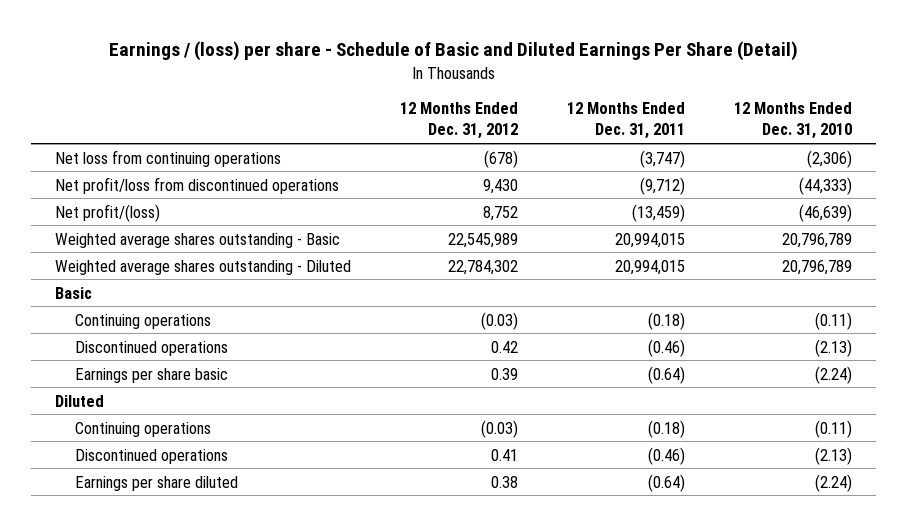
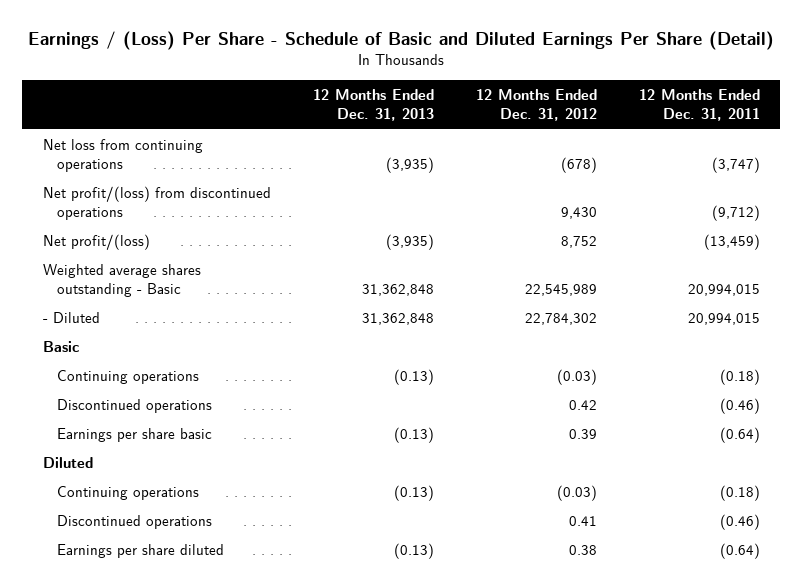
- Earnings / (loss) per share - Schedule of Basic and Diluted Earnings Per Share (Detail)
+ Earnings / (Loss) Per Share - Schedule of Basic and Diluted Earnings Per Share (Detail)
- | 12 Months Ended Dec. 31, 2012 | 12 Months Ended Dec. 31, 2011 | 12 Months Ended Dec. 31, 2010
+ | 12 Months Ended Dec. 31, 2013 | 12 Months Ended Dec. 31, 2012 | 12 Months Ended Dec. 31, 2011
- Net profit/loss from discontinued operations | 9,430 | (9,712) | (44,333)
+ Net profit/(loss) from discontinued operations | | 9,430 | (9,712)
- Weighted average shares outstanding - Diluted | 22,784,302 | 20,994,015 | 20,796,789
+ - Diluted | 31,362,848 | 22,784,302 | 20,994,015

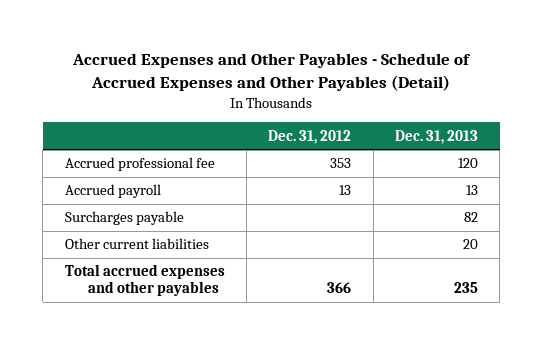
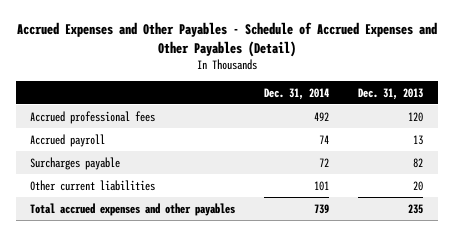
- | Dec. 31, 2012 | Dec. 31, 2013
+ | Dec. 31, 2014 | Dec. 31, 2013
- Accrued professional fee | 353 | 120
+ Accrued professional fees | 492 | 120

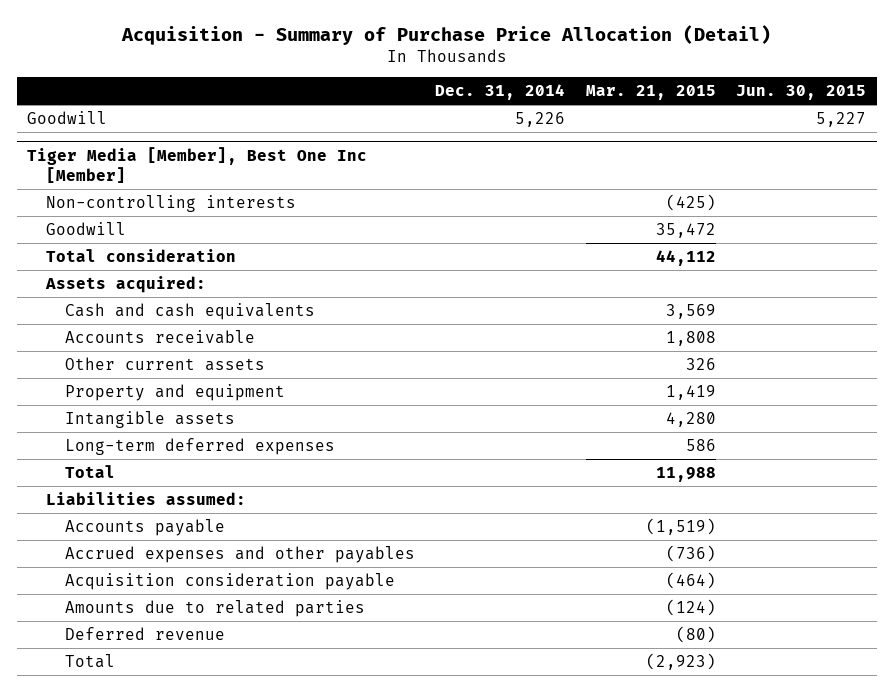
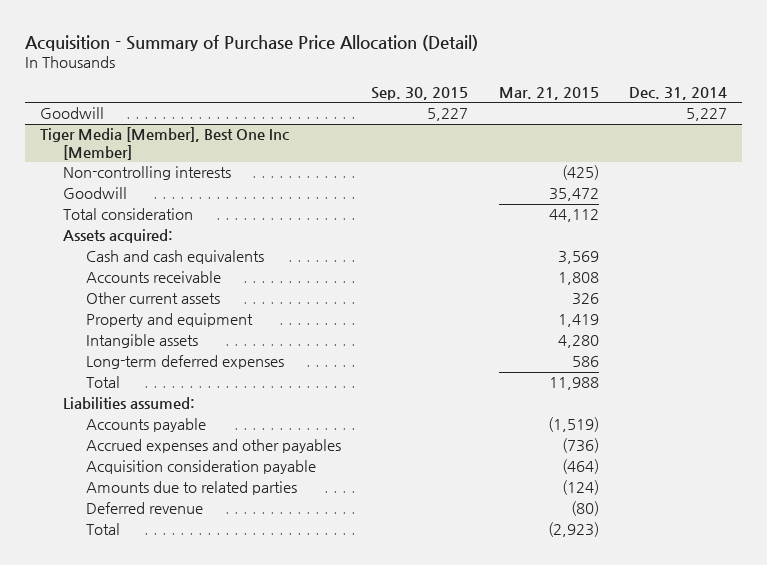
- | Dec. 31, 2014 | Mar. 21, 2015 | Jun. 30, 2015
+ | Sep. 30, 2015 | Mar. 21, 2015 | Dec. 31, 2014
- Goodwill | 5,226 | | 5,227
+ Goodwill | 5,227 | | 5,227

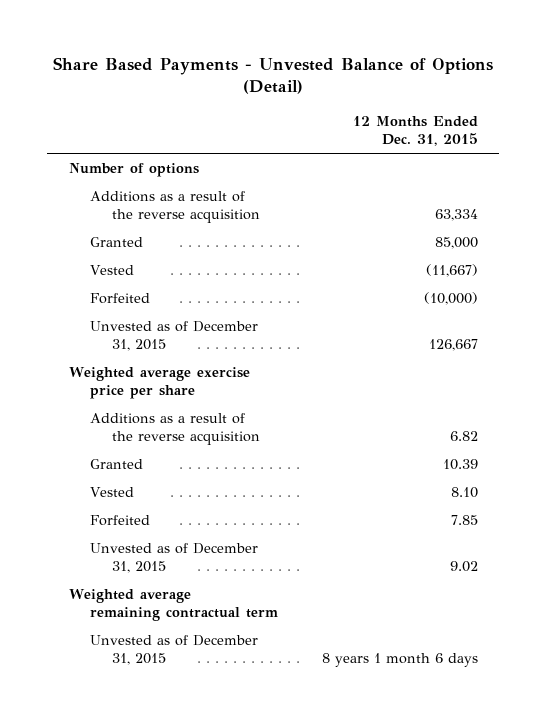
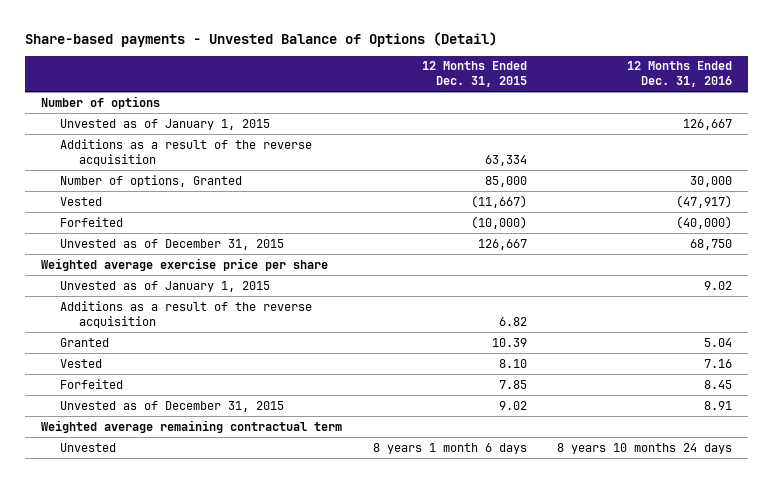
- Share Based Payments - Unvested Balance of Options (Detail)
+ Share-based payments - Unvested Balance of Options (Detail)
- | 12 Months Ended Dec. 31, 2015
+ | 12 Months Ended Dec. 31, 2015 | 12 Months Ended Dec. 31, 2016
+ Unvested as of January 1, 2015 | | 126,667
- Granted | 85,000
+ Number of options, Granted | 85,000 | 30,000
+ Unvested as of January 1, 2015 | | 9.02
- Unvested as of December 31, 2015 | 8 years 1 month 6 days
+ Unvested | 8 years 1 month 6 days | 8 years 10 months 24 days

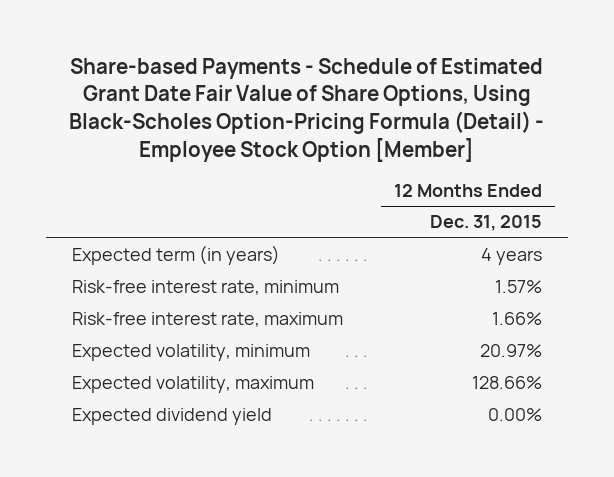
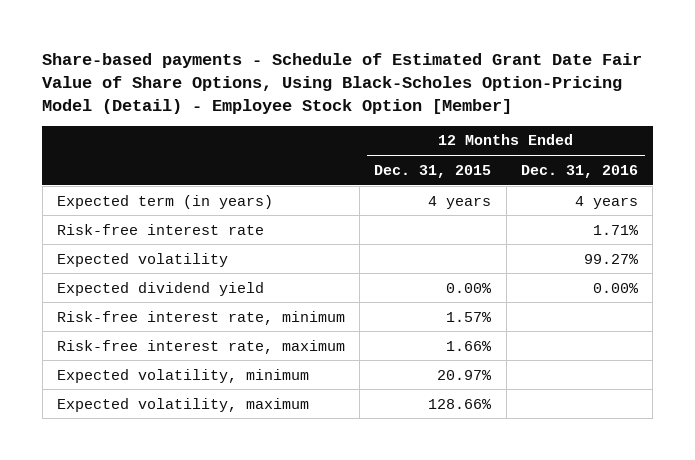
- Share-based Payments - Schedule of Estimated Grant Date Fair Value of Share Options, Using Black-Scholes Option-Pricing Formula (Detail) - Employee Stock Option [Member]
+ Share-based payments - Schedule of Estimated Grant Date Fair Value of Share Options, Using Black-Scholes Option-Pricing Model (Detail) - Employee Stock Option [Member]
- | 12 Months Ended Dec. 31, 2015
+ | 12 Months Ended Dec. 31, 2015 | 12 Months Ended Dec. 31, 2016
+ Risk-free interest rate | | 1.71%
+ Expected volatility | | 99.27%
moved up: Expected dividend yield | 0.00% | 0.00%

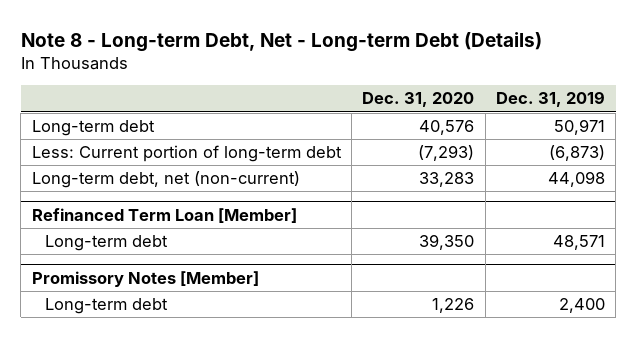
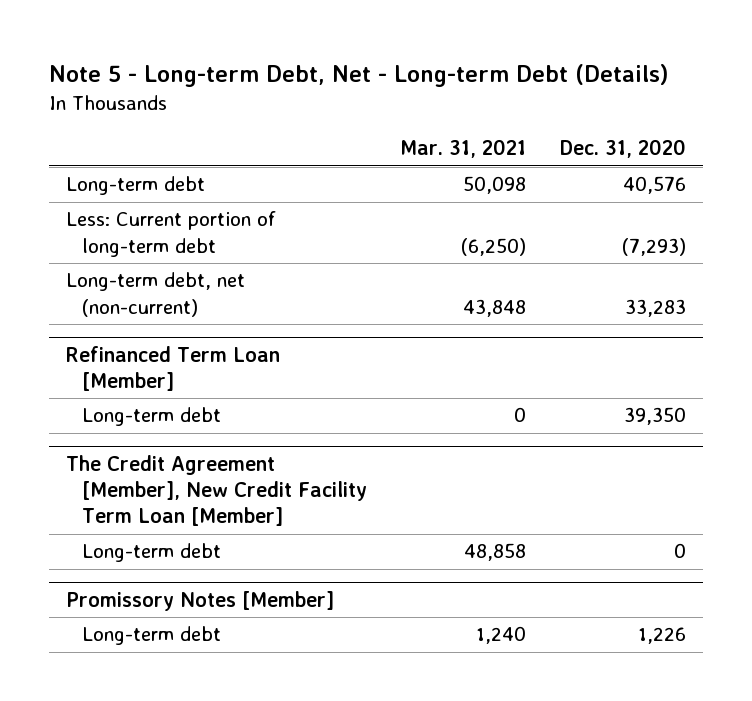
- Note 8 - Long-term Debt, Net - Long-term Debt (Details)
+ Note 5 - Long-term Debt, Net - Long-term Debt (Details)
- | Dec. 31, 2020 | Dec. 31, 2019
+ | Mar. 31, 2021 | Dec. 31, 2020
+ The Credit Agreement [Member], New Credit Facility Term Loan [Member]
+ Long-term debt | 48,858 | 0

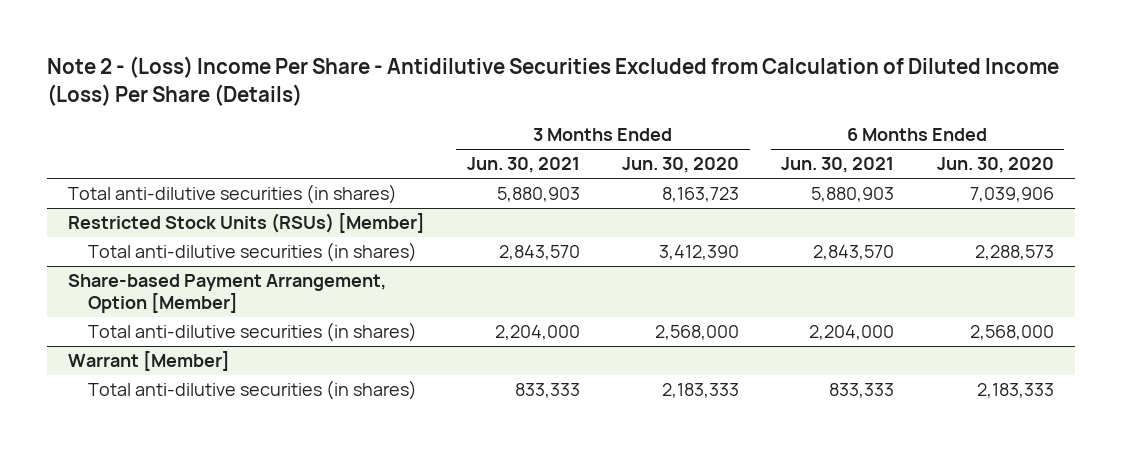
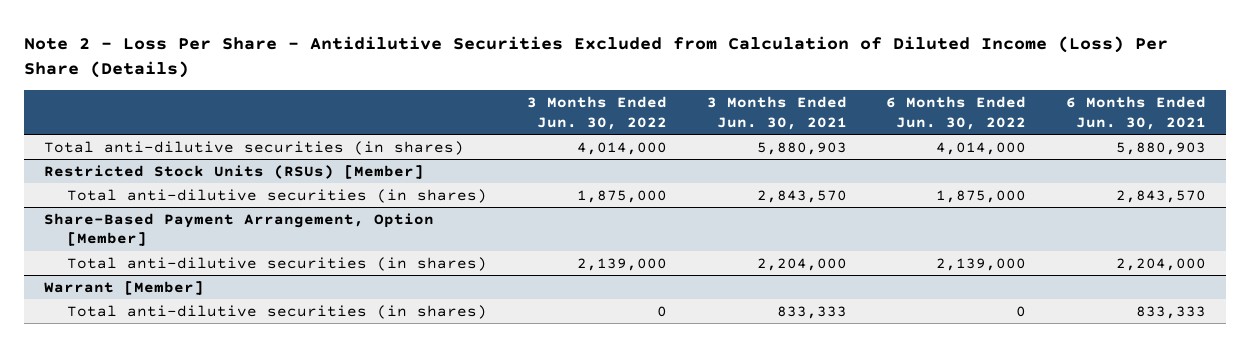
- Note 2 - (Loss) Income Per Share - Antidilutive Securities Excluded from Calculation of Diluted Income (Loss) Per Share (Details)
+ Note 2 - Loss Per Share - Antidilutive Securities Excluded from Calculation of Diluted Income (Loss) Per Share (Details)
- | 3 Months Ended Jun. 30, 2021 | 3 Months Ended Jun. 30, 2020 | 6 Months Ended Jun. 30, 2021 | 6 Months Ended Jun. 30, 2020
+ | 3 Months Ended Jun. 30, 2022 | 3 Months Ended Jun. 30, 2021 | 6 Months Ended Jun. 30, 2022 | 6 Months Ended Jun. 30, 2021
- Share-based Payment Arrangement, Option [Member]
+ Share-Based Payment Arrangement, Option [Member]

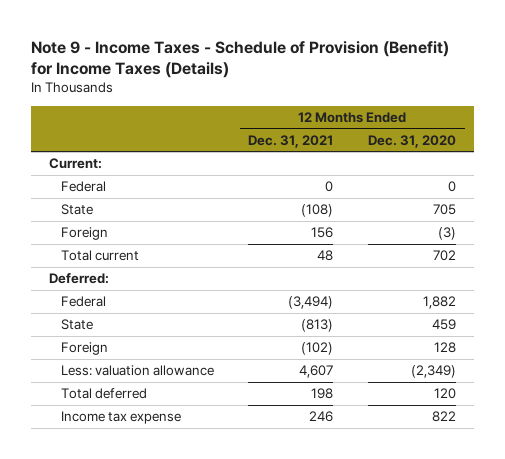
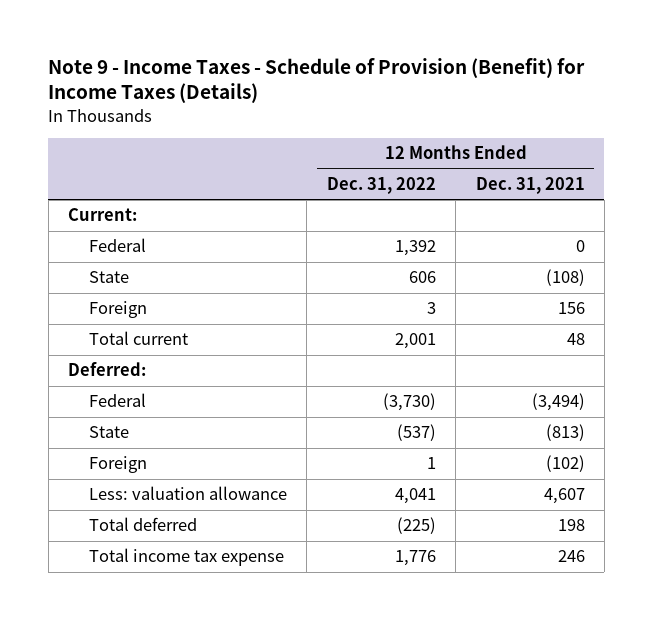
- | 12 Months Ended Dec. 31, 2021 | 12 Months Ended Dec. 31, 2020
+ | 12 Months Ended Dec. 31, 2022 | 12 Months Ended Dec. 31, 2021
- Income tax expense | 246 | 822
+ Total income tax expense | 1,776 | 246

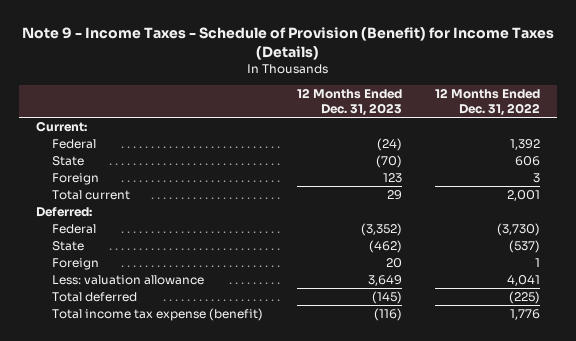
- | 12 Months Ended Dec. 31, 2022 | 12 Months Ended Dec. 31, 2021
+ | 12 Months Ended Dec. 31, 2023 | 12 Months Ended Dec. 31, 2022
- Total income tax expense | 1,776 | 246
+ Total income tax expense (benefit) | (116) | 1,776

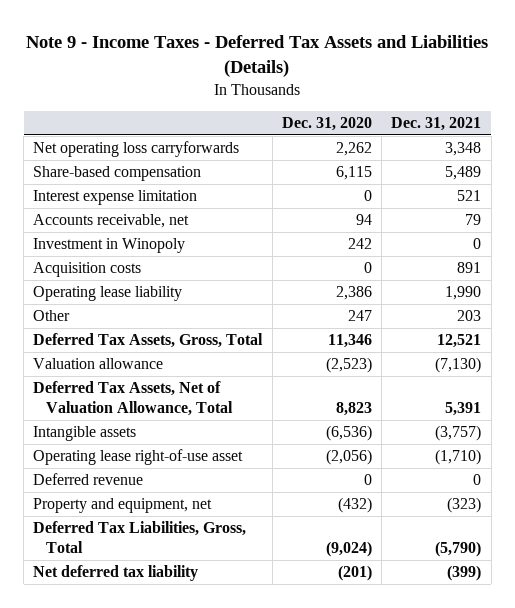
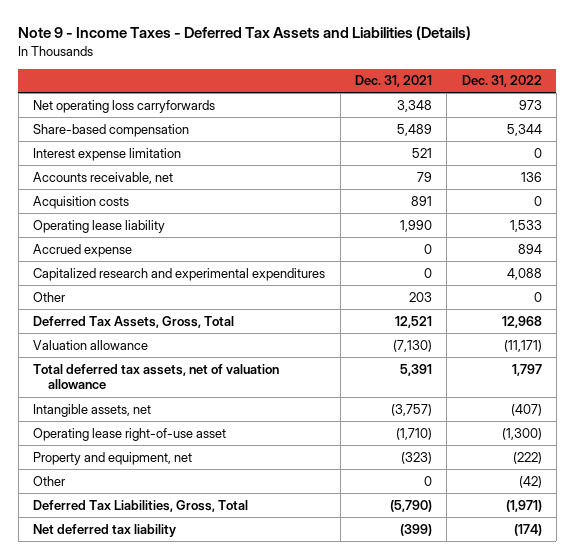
- | Dec. 31, 2020 | Dec. 31, 2021
+ | Dec. 31, 2021 | Dec. 31, 2022
- Investment in Winopoly | 242 | 0
+ Accrued expense | 0 | 894
+ Capitalized research and experimental expenditures | 0 | 4,088
- Deferred Tax Assets, Net of Valuation Allowance, Total | 8,823 | 5,391
- Intangible assets | (6,536) | (3,757)
+ Total deferred tax assets, net of valuation allowance | 5,391 | 1,797
+ Intangible assets, net | (3,757) | (407)
- Deferred revenue | 0 | 0
+ Other | 0 | (42)

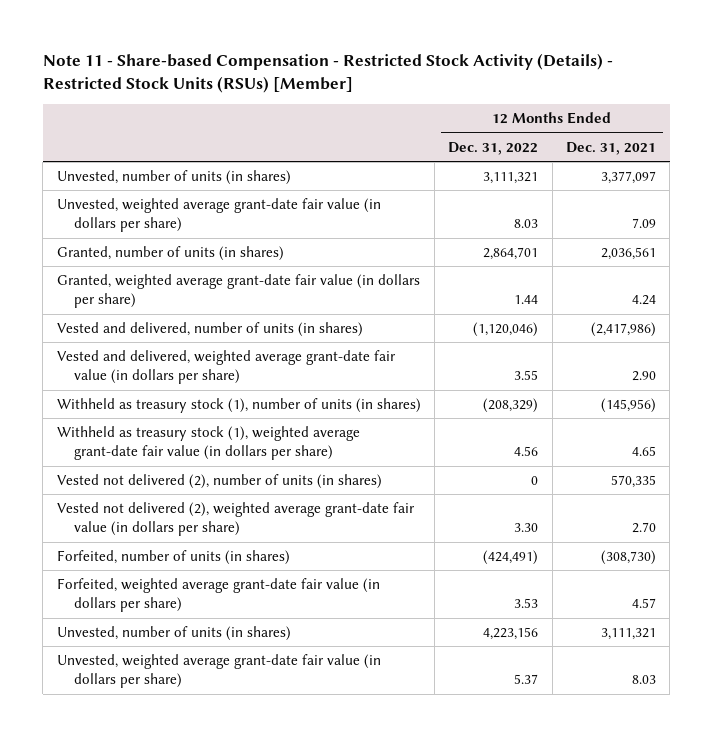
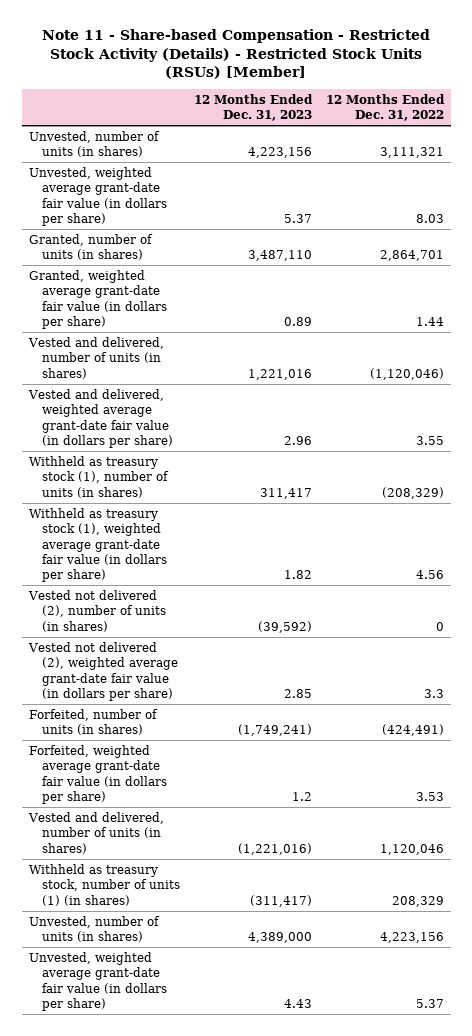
- | 12 Months Ended Dec. 31, 2022 | 12 Months Ended Dec. 31, 2021
+ | 12 Months Ended Dec. 31, 2023 | 12 Months Ended Dec. 31, 2022
- Vested not delivered (2), weighted average grant-date fair value (in dollars per share) | 3.30 | 2.70
+ Vested not delivered (2), weighted average grant-date fair value (in dollars per share) | 2.85 | 3.3
+ Vested and delivered, number of units (in shares) | (1,221,016) | 1,120,046
+ Withheld as treasury stock, number of units (1) (in shares) | (311,417) | 208,329

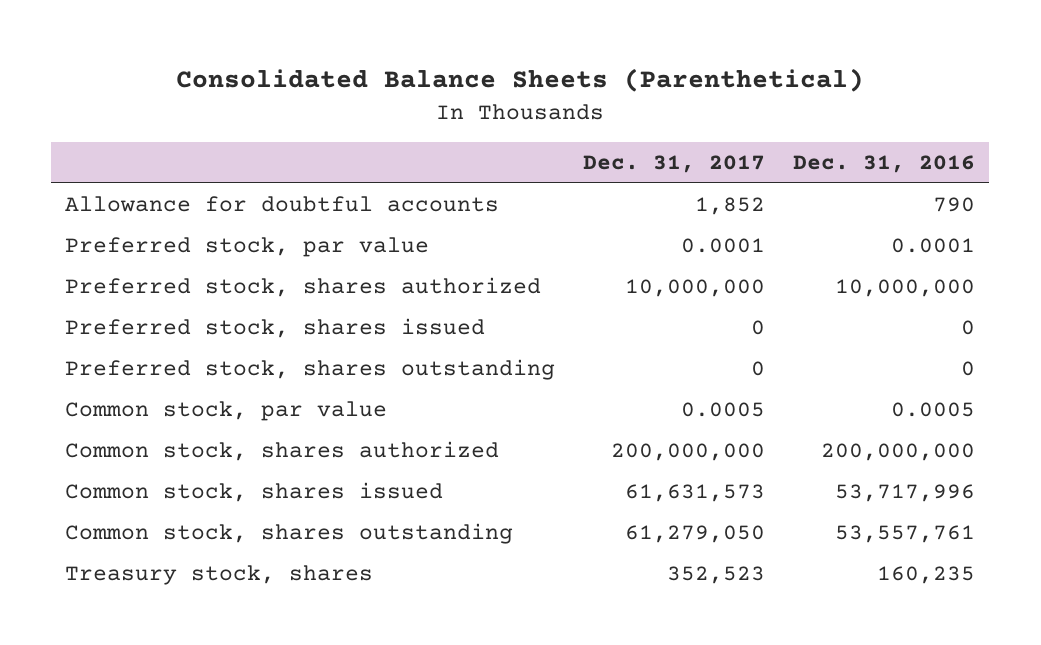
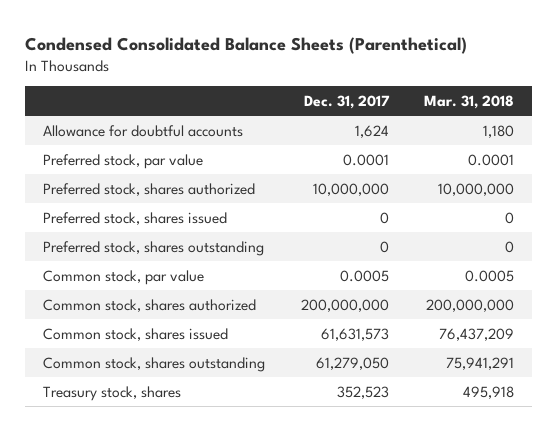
- Consolidated Balance Sheets (Parenthetical)
+ Condensed Consolidated Balance Sheets (Parenthetical)
- | Dec. 31, 2017 | Dec. 31, 2016
+ | Dec. 31, 2017 | Mar. 31, 2018
- Allowance for doubtful accounts | 1,852 | 790
+ Allowance for doubtful accounts | 1,624 | 1,180

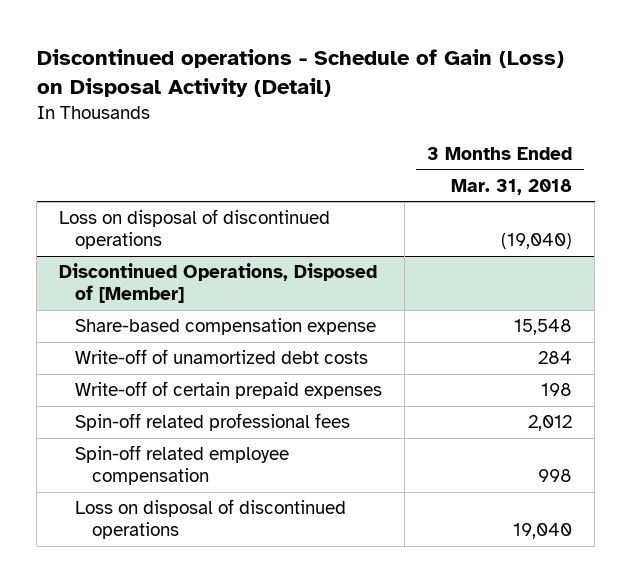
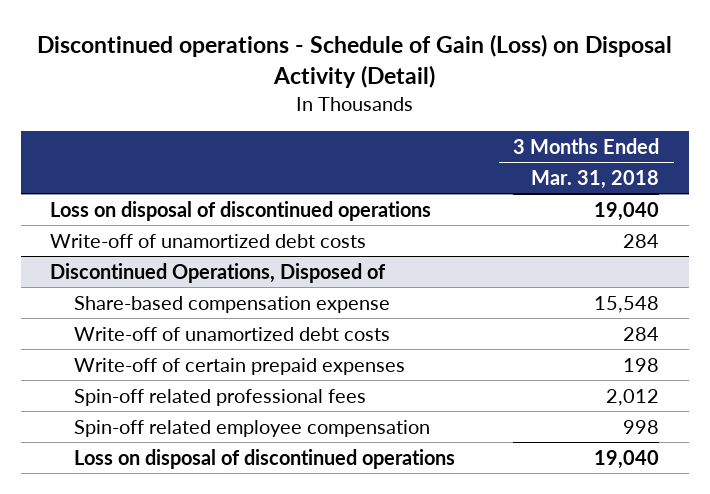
- Loss on disposal of discontinued operations | (19,040)
- Discontinued Operations, Disposed of [Member]
+ Loss on disposal of discontinued operations | 19,040
+ Write-off of unamortized debt costs | 284
+ Discontinued Operations, Disposed of

